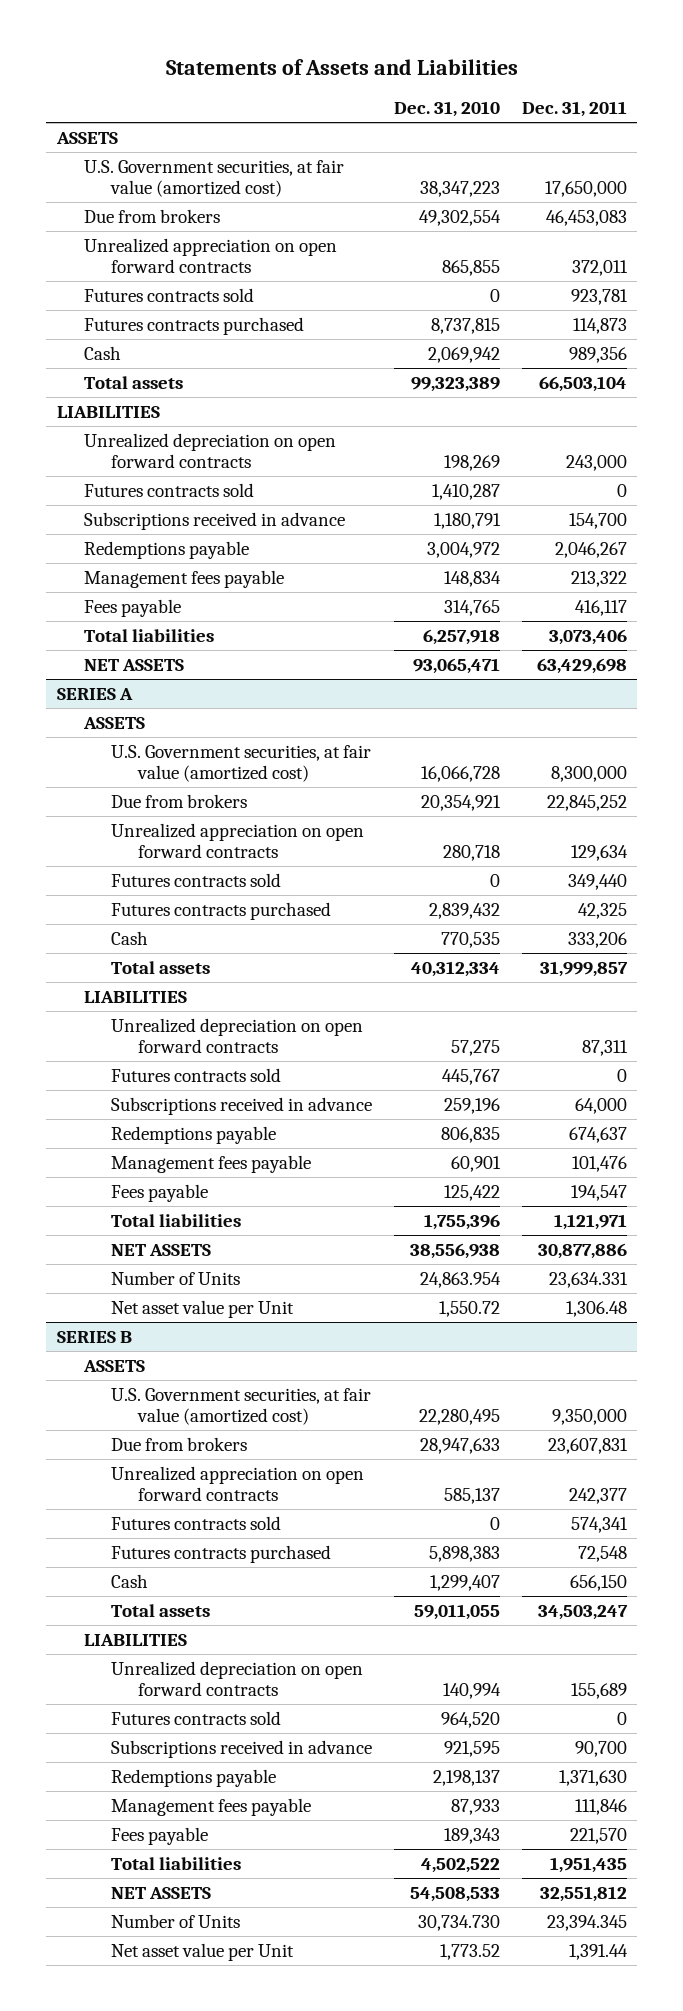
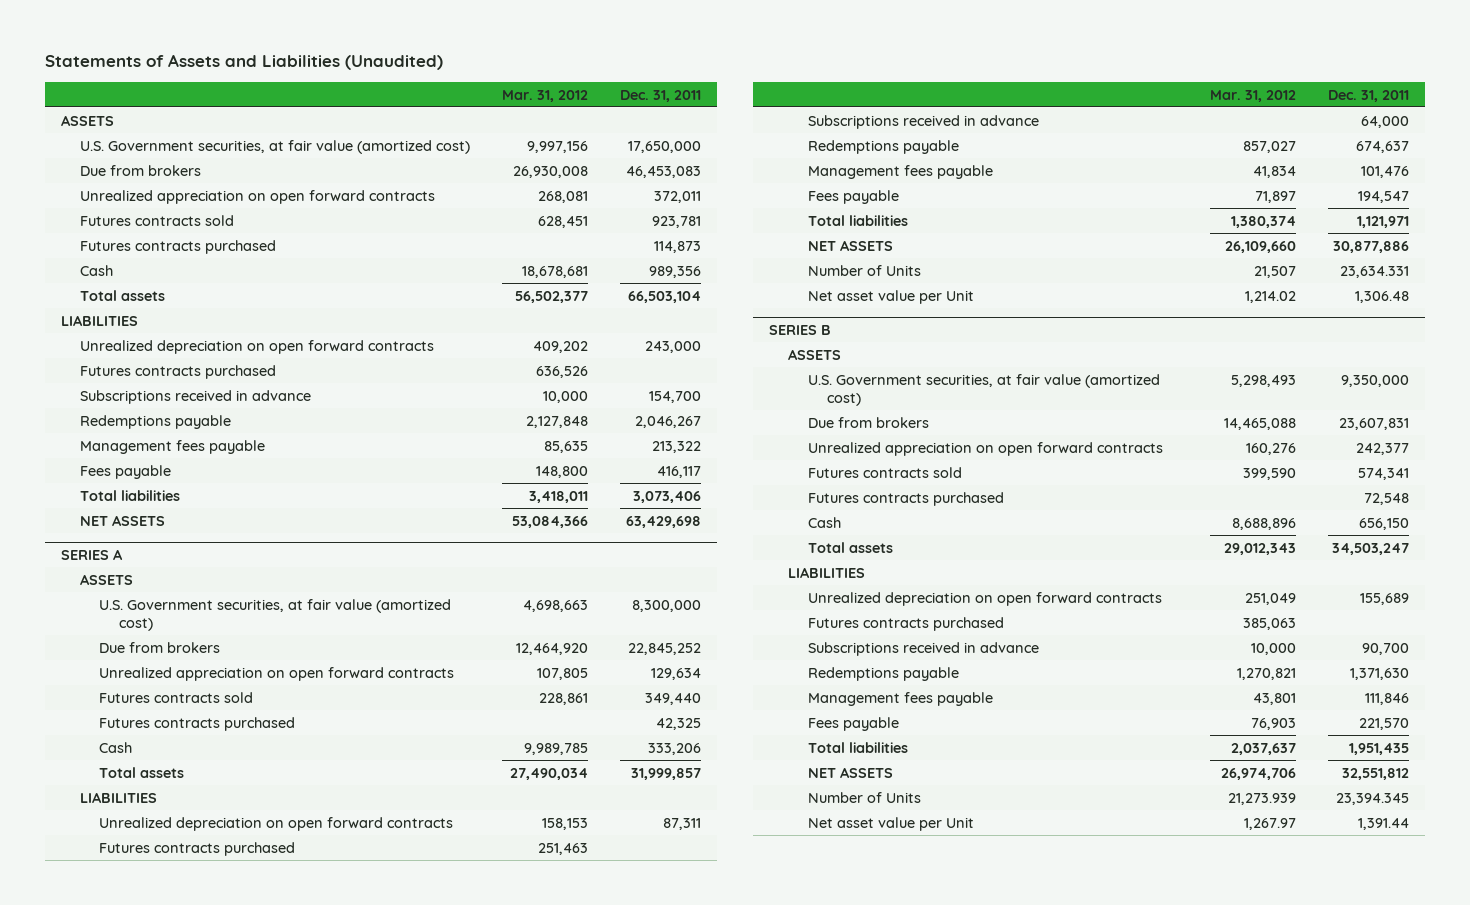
- Statements of Assets and Liabilities
+ Statements of Assets and Liabilities (Unaudited)
- | Dec. 31, 2010 | Dec. 31, 2011
+ | Mar. 31, 2012 | Dec. 31, 2011
- Futures contracts sold | 1,410,287 | 0
+ Futures contracts purchased | 636,526 |
@ SERIES A
- Futures contracts sold | 445,767 | 0
+ Futures contracts purchased | 251,463 |
@ SERIES B
- Futures contracts sold | 964,520 | 0
+ Futures contracts purchased | 385,063 |

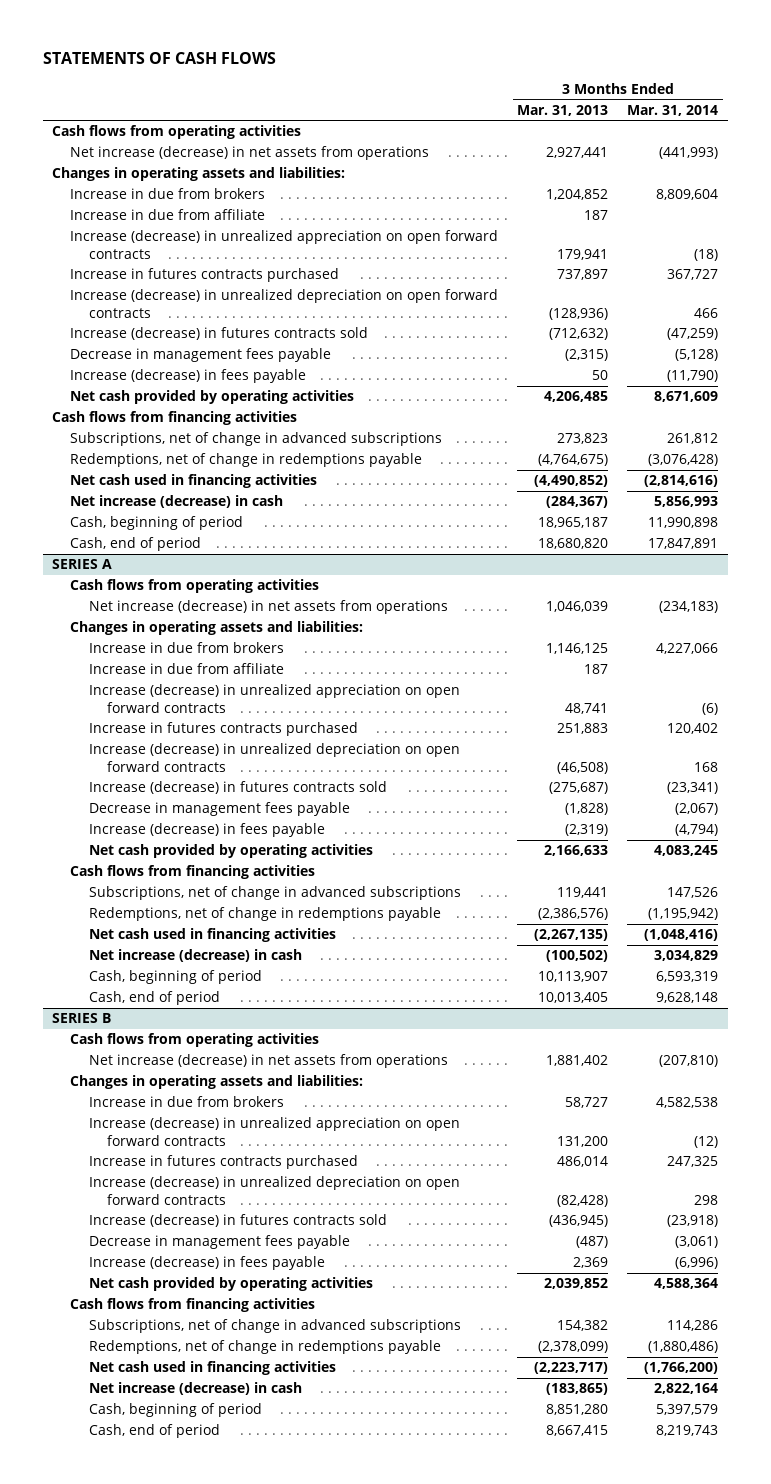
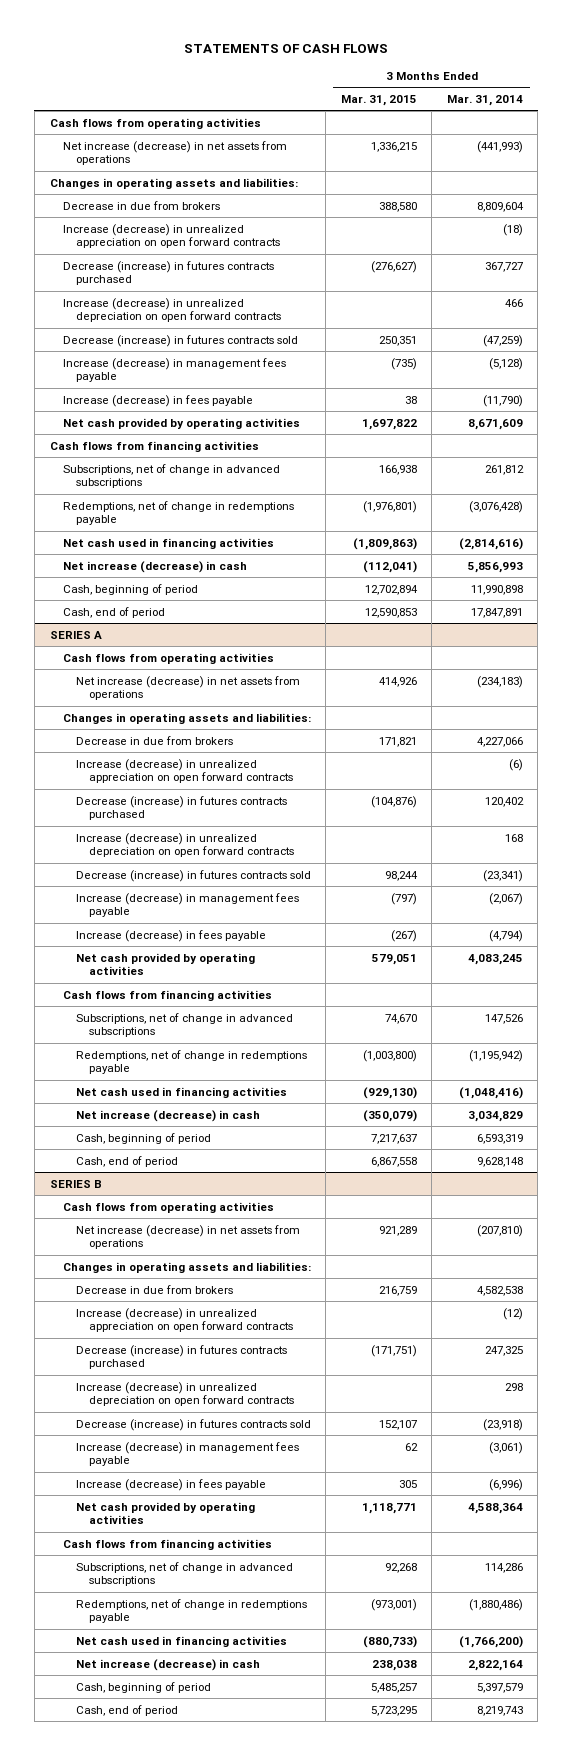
- | 3 Months Ended Mar. 31, 2013 | 3 Months Ended Mar. 31, 2014
+ | 3 Months Ended Mar. 31, 2015 | 3 Months Ended Mar. 31, 2014
- Increase in due from brokers | 1,204,852 | 8,809,604
- Increase in due from affiliate | 187 |
+ Decrease in due from brokers | 388,580 | 8,809,604
- Increase in futures contracts purchased | 737,897 | 367,727
+ Decrease (increase) in futures contracts purchased | (276,627) | 367,727
- Increase (decrease) in futures contracts sold | (712,632) | (47,259)
- Decrease in management fees payable | (2,315) | (5,128)
+ Decrease (increase) in futures contracts sold | 250,351 | (47,259)
+ Increase (decrease) in management fees payable | (735) | (5,128)
@ SERIES A
- Increase in due from brokers | 1,146,125 | 4,227,066
- Increase in due from affiliate | 187 |
+ Decrease in due from brokers | 171,821 | 4,227,066
- Increase in futures contracts purchased | 251,883 | 120,402
+ Decrease (increase) in futures contracts purchased | (104,876) | 120,402
- Increase (decrease) in futures contracts sold | (275,687) | (23,341)
- Decrease in management fees payable | (1,828) | (2,067)
+ Decrease (increase) in futures contracts sold | 98,244 | (23,341)
+ Increase (decrease) in management fees payable | (797) | (2,067)
@ SERIES B
- Increase in due from brokers | 58,727 | 4,582,538
+ Decrease in due from brokers | 216,759 | 4,582,538
- Increase in futures contracts purchased | 486,014 | 247,325
+ Decrease (increase) in futures contracts purchased | (171,751) | 247,325
- Increase (decrease) in futures contracts sold | (436,945) | (23,918)
- Decrease in management fees payable | (487) | (3,061)
+ Decrease (increase) in futures contracts sold | 152,107 | (23,918)
+ Increase (decrease) in management fees payable | 62 | (3,061)

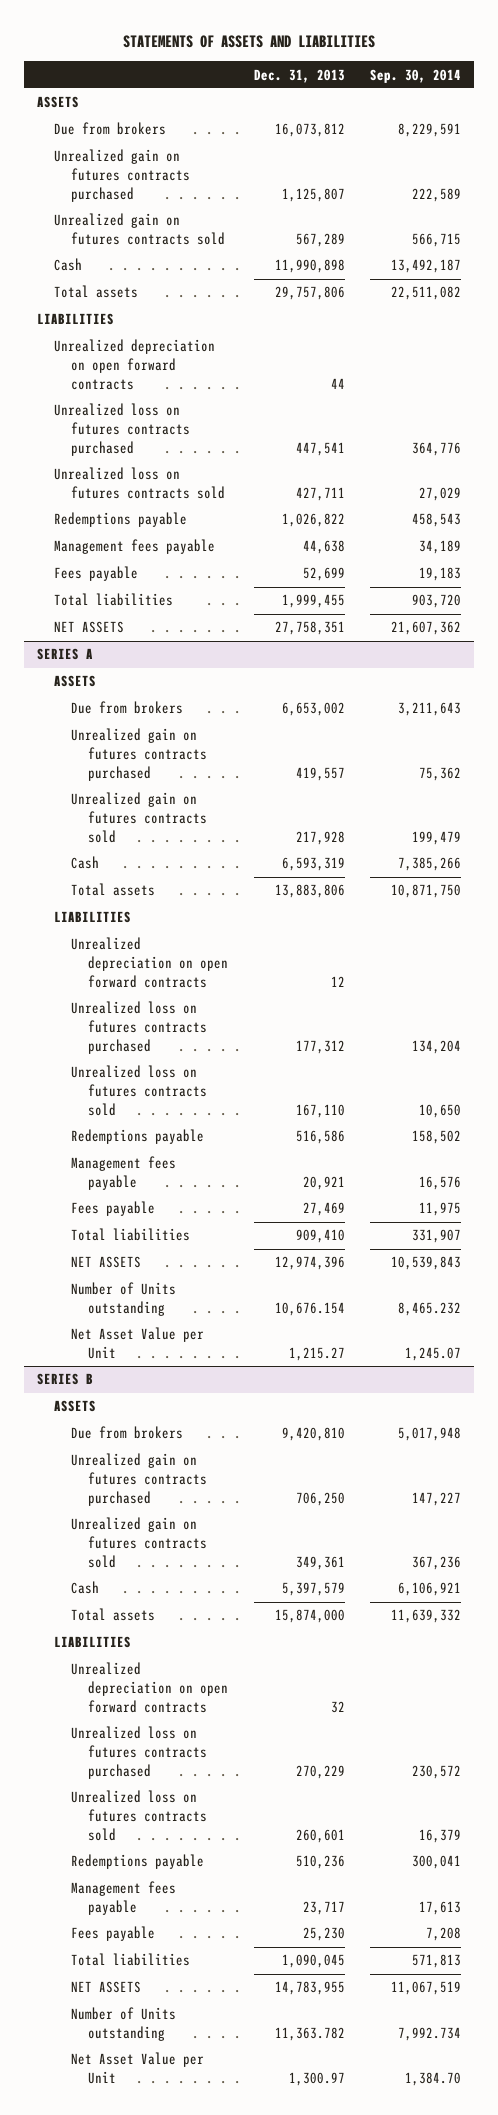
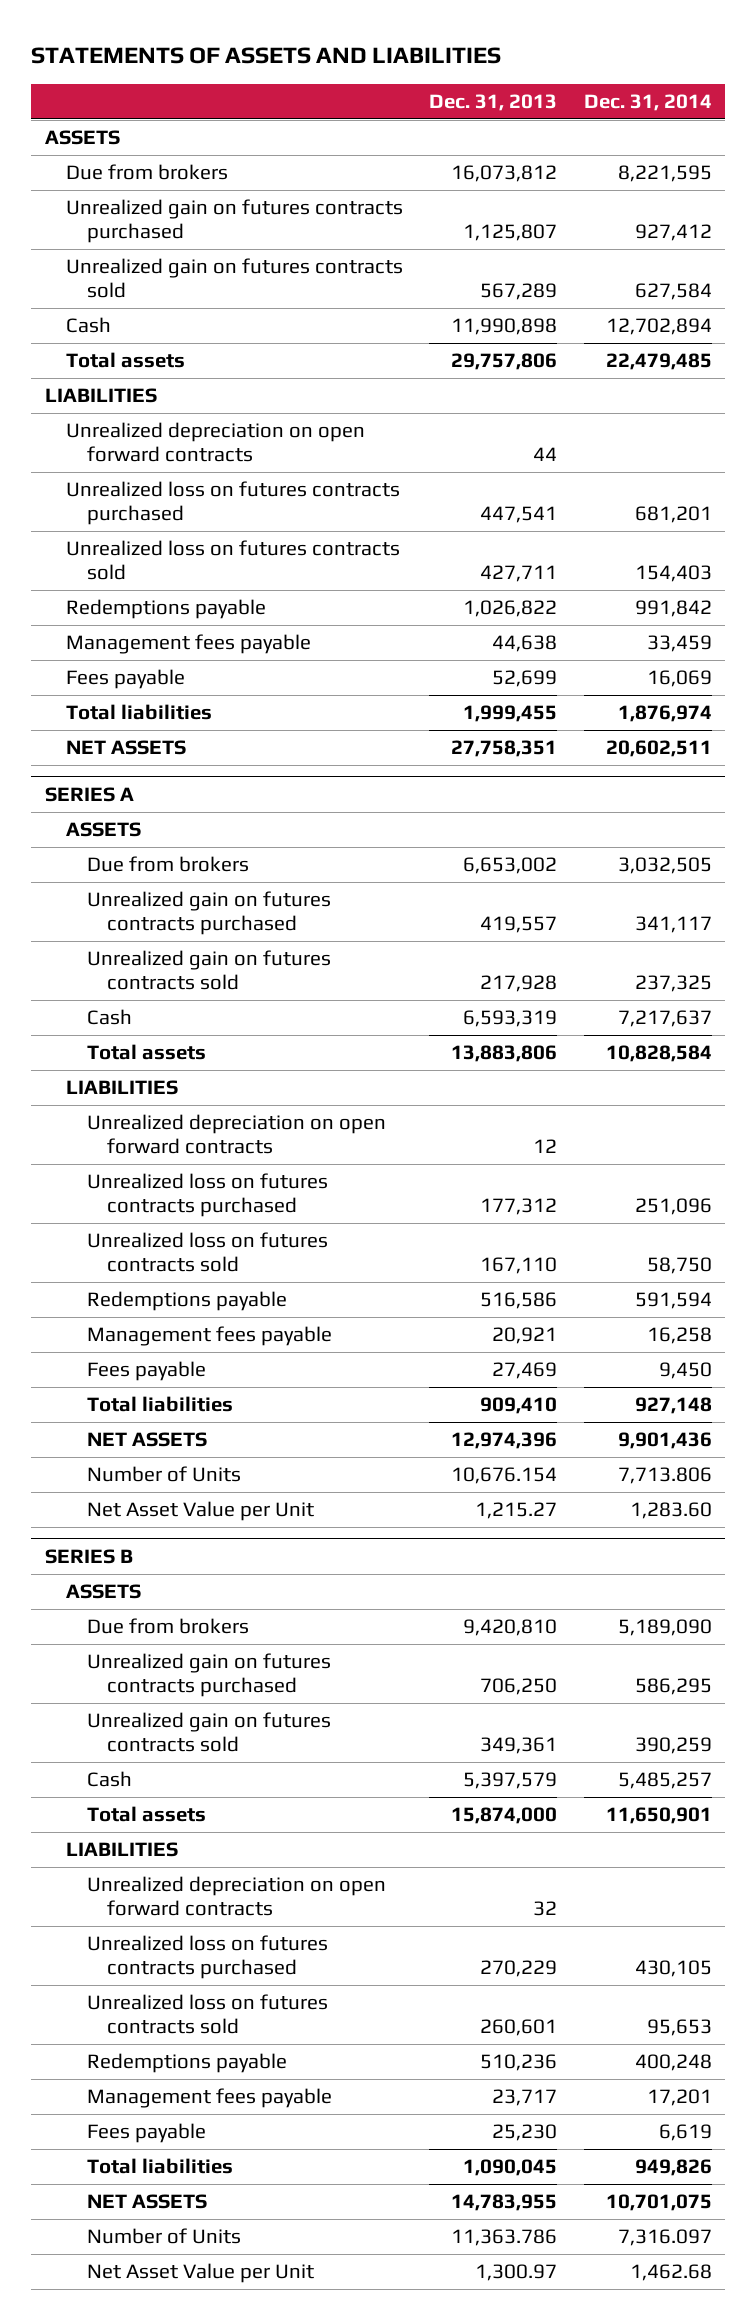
- | Dec. 31, 2013 | Sep. 30, 2014
+ | Dec. 31, 2013 | Dec. 31, 2014
@ SERIES A
- Number of Units outstanding | 10,676.154 | 8,465.232
+ Number of Units | 10,676.154 | 7,713.806
@ SERIES B
- Number of Units outstanding | 11,363.782 | 7,992.734
+ Number of Units | 11,363.786 | 7,316.097

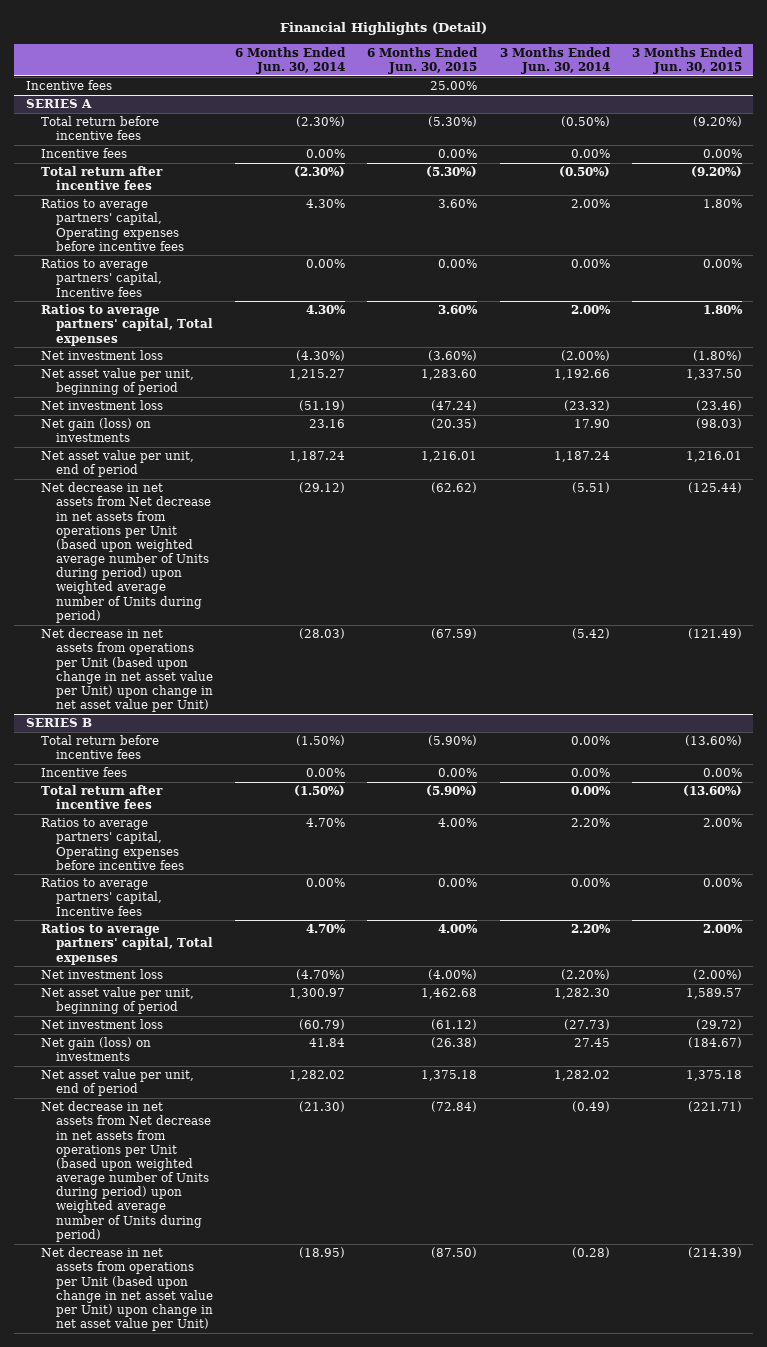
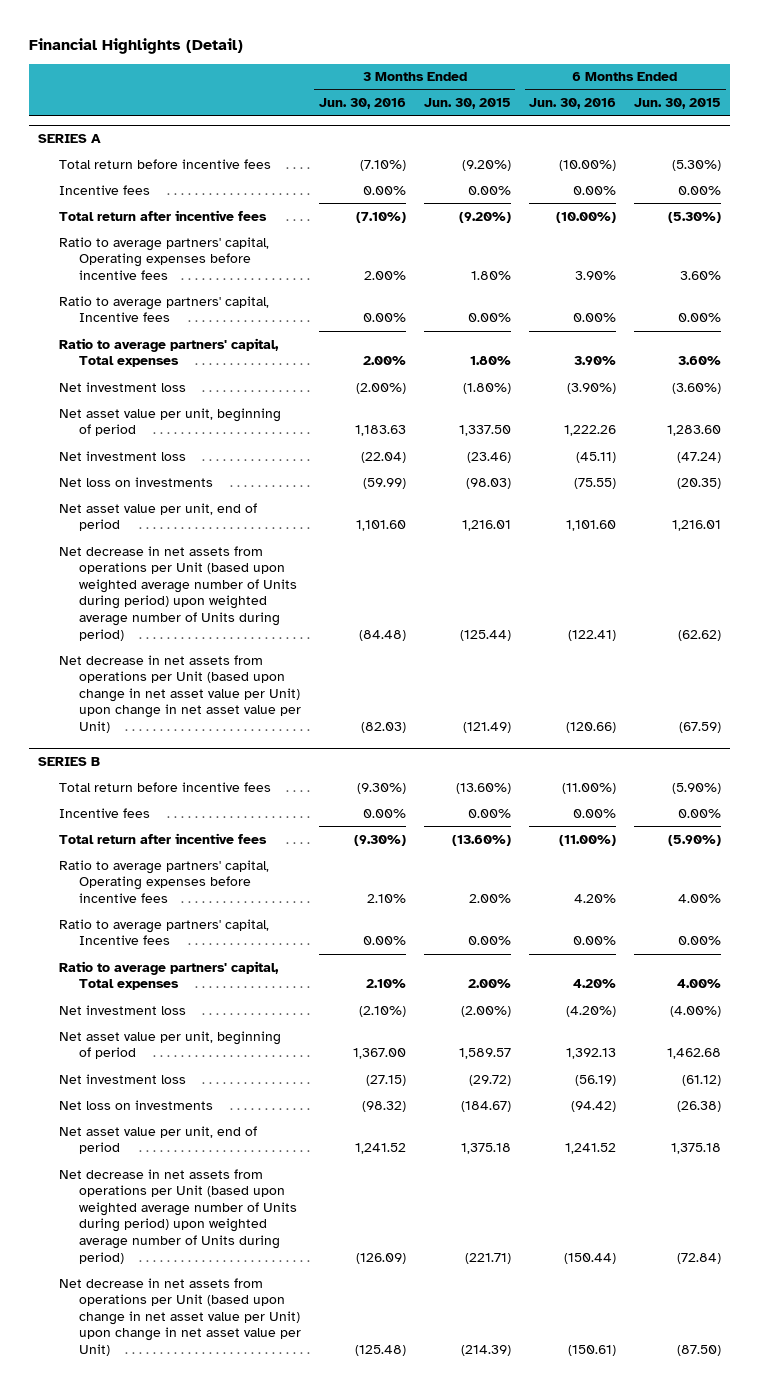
- | 6 Months Ended Jun. 30, 2014 | 6 Months Ended Jun. 30, 2015 | 3 Months Ended Jun. 30, 2014 | 3 Months Ended Jun. 30, 2015
+ | 3 Months Ended Jun. 30, 2016 | 3 Months Ended Jun. 30, 2015 | 6 Months Ended Jun. 30, 2016 | 6 Months Ended Jun. 30, 2015
- Incentive fees | | 25.00% | |
@ SERIES A
- Ratios to average partners' capital, Operating expenses before incentive fees | 4.30% | 3.60% | 2.00% | 1.80%
- Ratios to average partners' capital, Incentive fees | 0.00% | 0.00% | 0.00% | 0.00%
- Ratios to average partners' capital, Total expenses | 4.30% | 3.60% | 2.00% | 1.80%
+ Ratio to average partners' capital, Operating expenses before incentive fees | 2.00% | 1.80% | 3.90% | 3.60%
+ Ratio to average partners' capital, Incentive fees | 0.00% | 0.00% | 0.00% | 0.00%
+ Ratio to average partners' capital, Total expenses | 2.00% | 1.80% | 3.90% | 3.60%
- Net gain (loss) on investments | 23.16 | (20.35) | 17.90 | (98.03)
+ Net loss on investments | (59.99) | (98.03) | (75.55) | (20.35)
- Net decrease in net assets from Net decrease in net assets from operations per Unit (based upon weighted average number of Units during period) upon weighted average number of Units during period) | (29.12) | (62.62) | (5.51) | (125.44)
+ Net decrease in net assets from operations per Unit (based upon weighted average number of Units during period) upon weighted average number of Units during period) | (84.48) | (125.44) | (122.41) | (62.62)
@ SERIES B
- Ratios to average partners' capital, Operating expenses before incentive fees | 4.70% | 4.00% | 2.20% | 2.00%
- Ratios to average partners' capital, Incentive fees | 0.00% | 0.00% | 0.00% | 0.00%
- Ratios to average partners' capital, Total expenses | 4.70% | 4.00% | 2.20% | 2.00%
+ Ratio to average partners' capital, Operating expenses before incentive fees | 2.10% | 2.00% | 4.20% | 4.00%
+ Ratio to average partners' capital, Incentive fees | 0.00% | 0.00% | 0.00% | 0.00%
+ Ratio to average partners' capital, Total expenses | 2.10% | 2.00% | 4.20% | 4.00%
- Net gain (loss) on investments | 41.84 | (26.38) | 27.45 | (184.67)
+ Net loss on investments | (98.32) | (184.67) | (94.42) | (26.38)
- Net decrease in net assets from Net decrease in net assets from operations per Unit (based upon weighted average number of Units during period) upon weighted average number of Units during period) | (21.30) | (72.84) | (0.49) | (221.71)
+ Net decrease in net assets from operations per Unit (based upon weighted average number of Units during period) upon weighted average number of Units during period) | (126.09) | (221.71) | (150.44) | (72.84)

